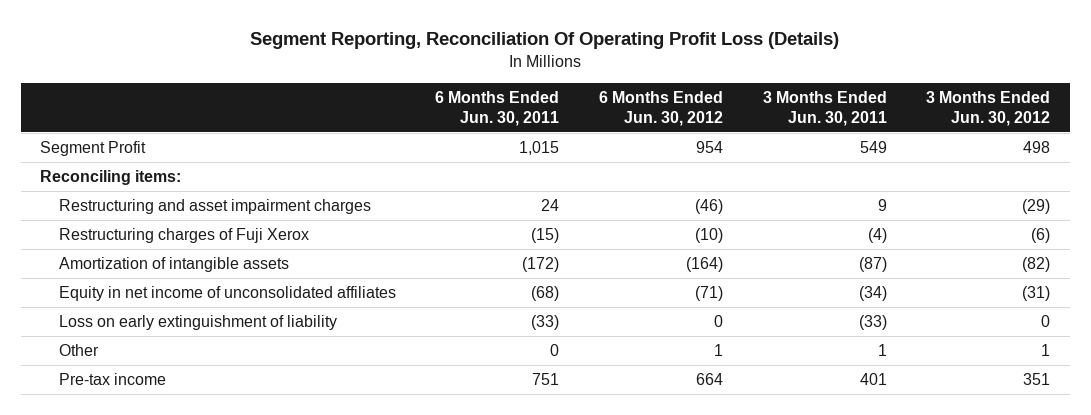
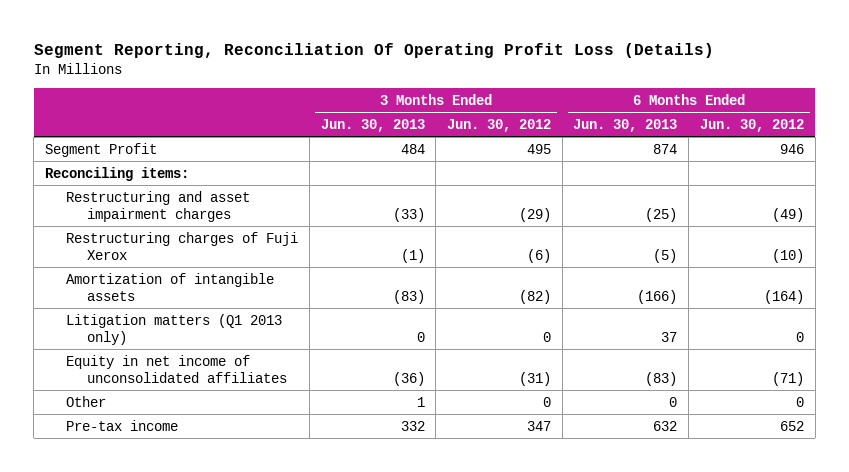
- | 6 Months Ended Jun. 30, 2011 | 6 Months Ended Jun. 30, 2012 | 3 Months Ended Jun. 30, 2011 | 3 Months Ended Jun. 30, 2012
+ | 3 Months Ended Jun. 30, 2013 | 3 Months Ended Jun. 30, 2012 | 6 Months Ended Jun. 30, 2013 | 6 Months Ended Jun. 30, 2012
- Segment Profit | 1,015 | 954 | 549 | 498
+ Segment Profit | 484 | 495 | 874 | 946
- Restructuring and asset impairment charges | 24 | (46) | 9 | (29)
+ Restructuring and asset impairment charges | (33) | (29) | (25) | (49)
+ Litigation matters (Q1 2013 only) | 0 | 0 | 37 | 0
- Loss on early extinguishment of liability | (33) | 0 | (33) | 0
- Other | 0 | 1 | 1 | 1
- Pre-tax income | 751 | 664 | 401 | 351
+ Other | 1 | 0 | 0 | 0
+ Pre-tax income | 332 | 347 | 632 | 652

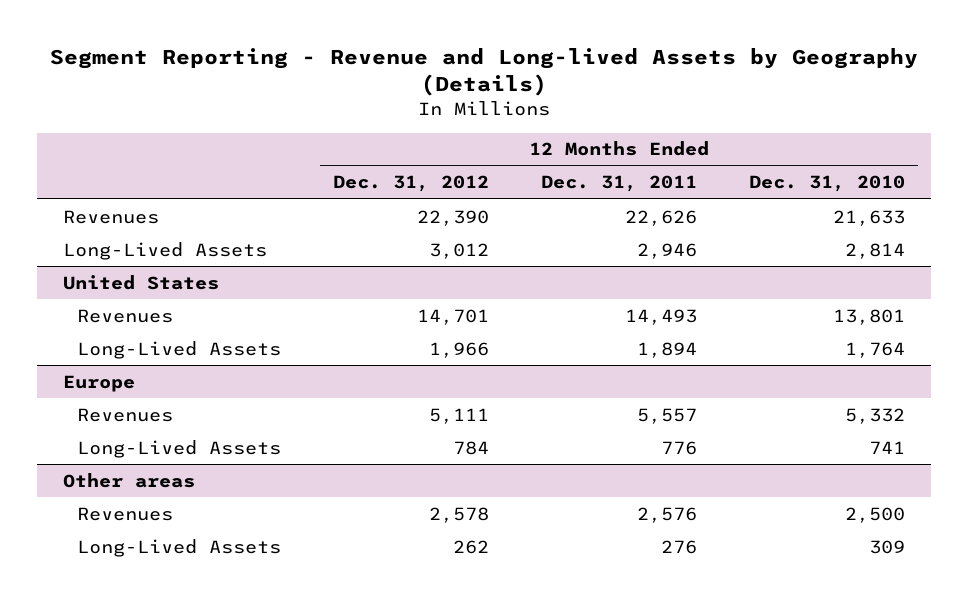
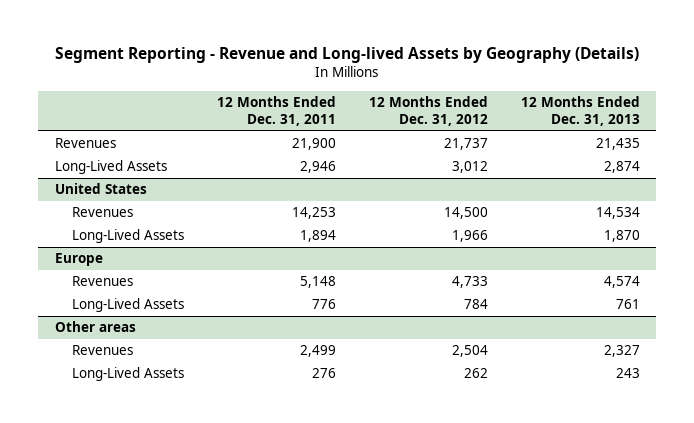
- | 12 Months Ended Dec. 31, 2012 | 12 Months Ended Dec. 31, 2011 | 12 Months Ended Dec. 31, 2010
+ | 12 Months Ended Dec. 31, 2011 | 12 Months Ended Dec. 31, 2012 | 12 Months Ended Dec. 31, 2013
- Revenues | 22,390 | 22,626 | 21,633
+ Revenues | 21,900 | 21,737 | 21,435
@ United States
- Revenues | 14,701 | 14,493 | 13,801
+ Revenues | 14,253 | 14,500 | 14,534
@ Europe
- Revenues | 5,111 | 5,557 | 5,332
+ Revenues | 5,148 | 4,733 | 4,574
@ Other areas
- Revenues | 2,578 | 2,576 | 2,500
+ Revenues | 2,499 | 2,504 | 2,327

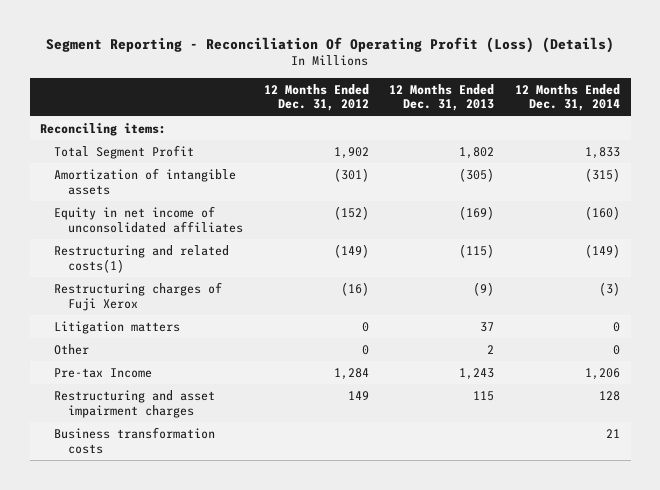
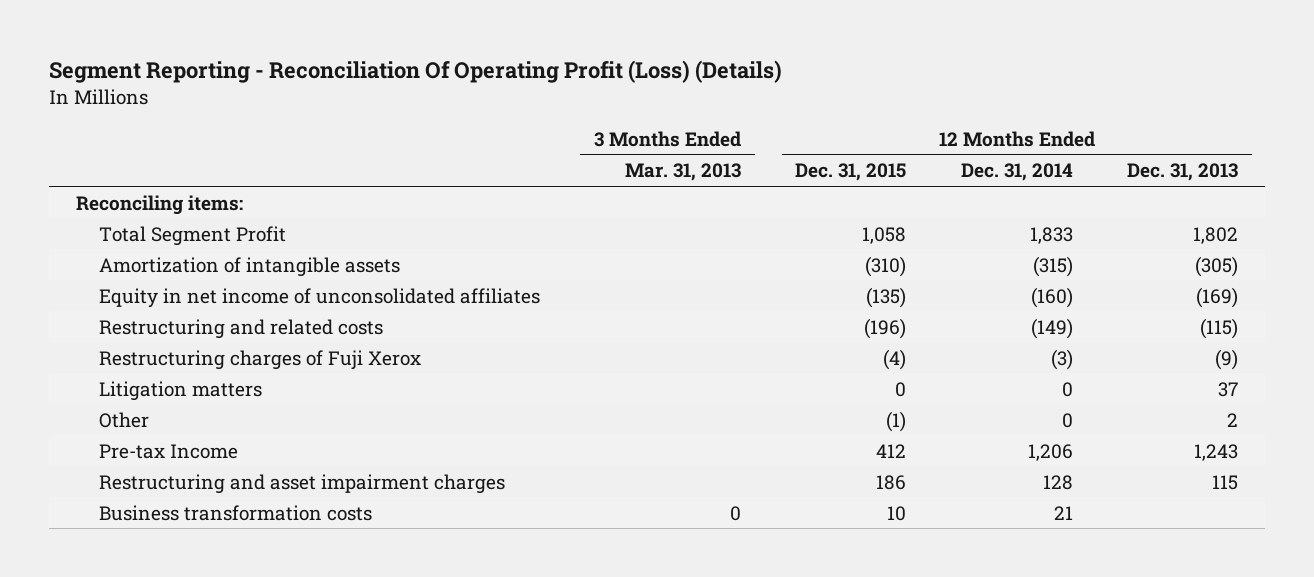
- | 12 Months Ended Dec. 31, 2012 | 12 Months Ended Dec. 31, 2013 | 12 Months Ended Dec. 31, 2014
+ | 3 Months Ended Mar. 31, 2013 | 12 Months Ended Dec. 31, 2015 | 12 Months Ended Dec. 31, 2014 | 12 Months Ended Dec. 31, 2013
- Restructuring and related costs(1) | (149) | (115) | (149)
+ Restructuring and related costs | | (196) | (149) | (115)

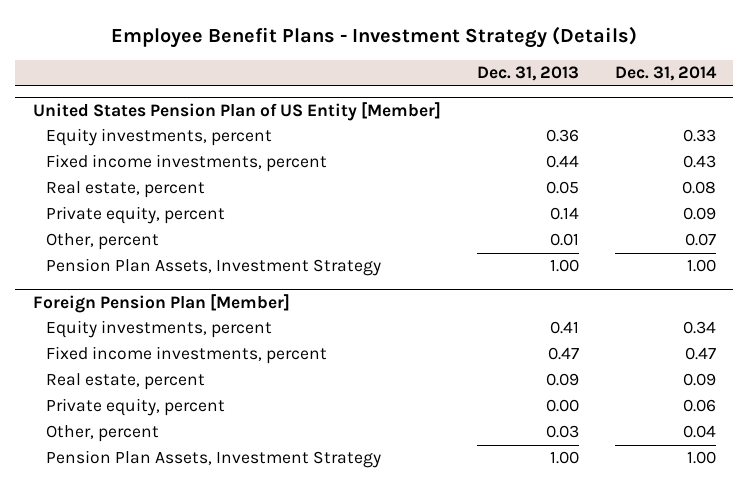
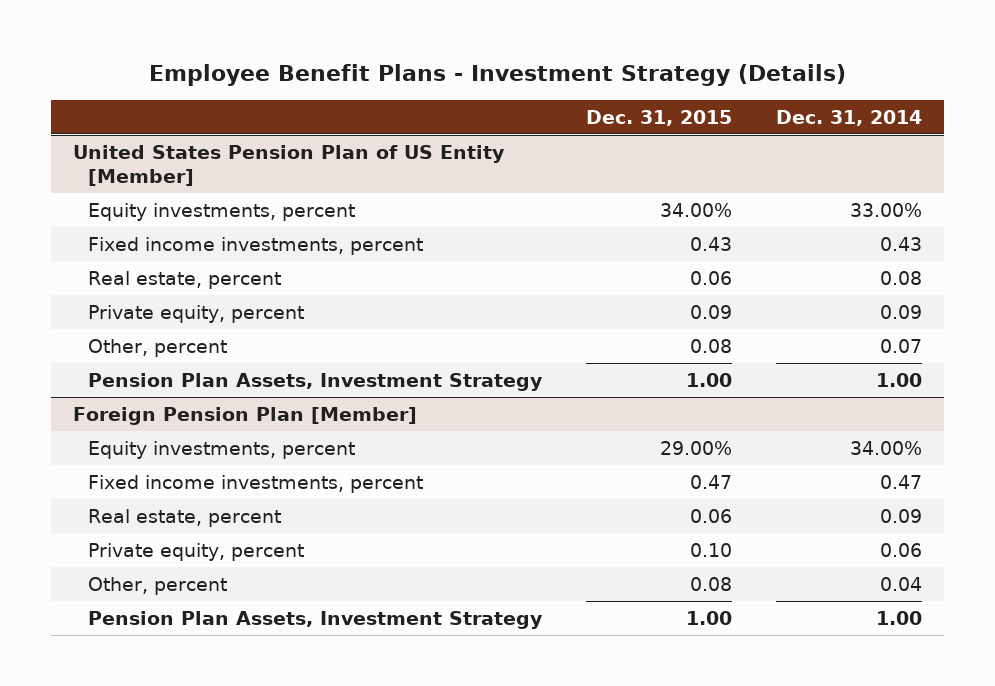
- | Dec. 31, 2013 | Dec. 31, 2014
+ | Dec. 31, 2015 | Dec. 31, 2014
@ United States Pension Plan of US Entity [Member]
- Equity investments, percent | 0.36 | 0.33
+ Equity investments, percent | 34.00% | 33.00%
@ Foreign Pension Plan [Member]
- Equity investments, percent | 0.41 | 0.34
+ Equity investments, percent | 29.00% | 34.00%

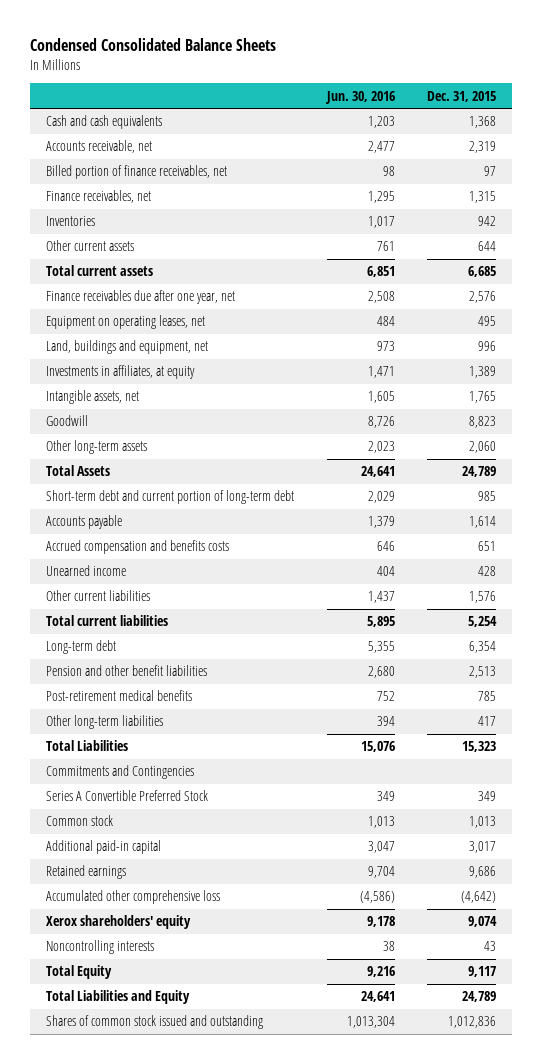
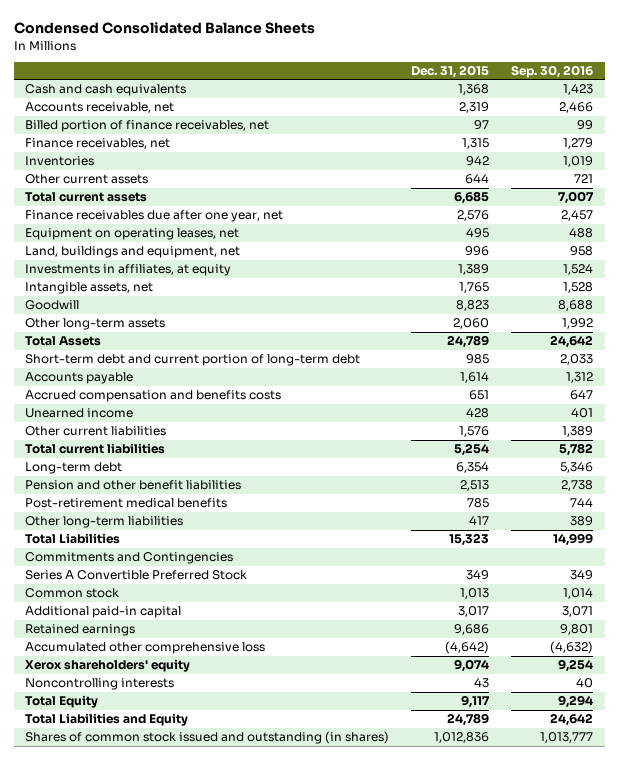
- | Jun. 30, 2016 | Dec. 31, 2015
+ | Dec. 31, 2015 | Sep. 30, 2016
- Shares of common stock issued and outstanding | 1,013,304 | 1,012,836
+ Shares of common stock issued and outstanding (in shares) | 1,012,836 | 1,013,777

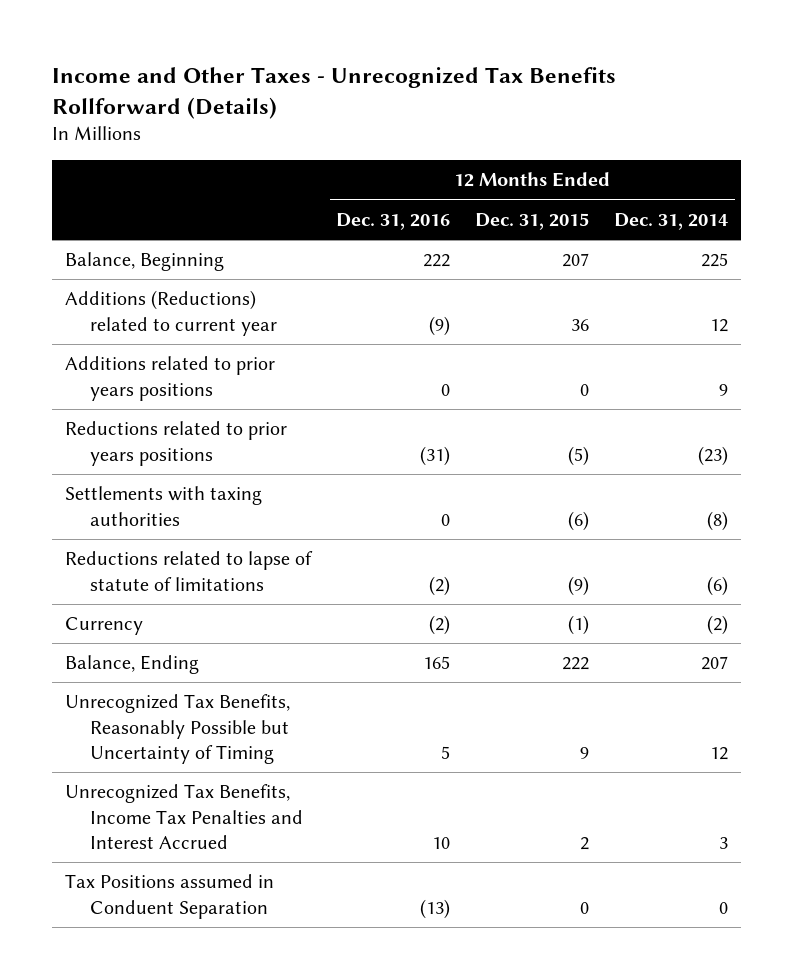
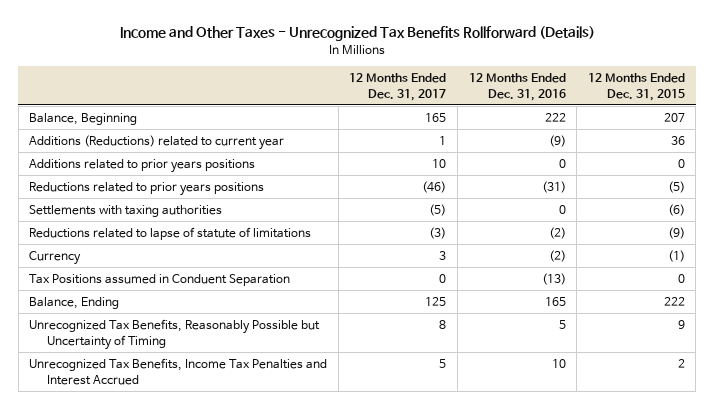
- | 12 Months Ended Dec. 31, 2016 | 12 Months Ended Dec. 31, 2015 | 12 Months Ended Dec. 31, 2014
+ | 12 Months Ended Dec. 31, 2017 | 12 Months Ended Dec. 31, 2016 | 12 Months Ended Dec. 31, 2015
moved up: Tax Positions assumed in Conduent Separation | 0 | (13) | 0

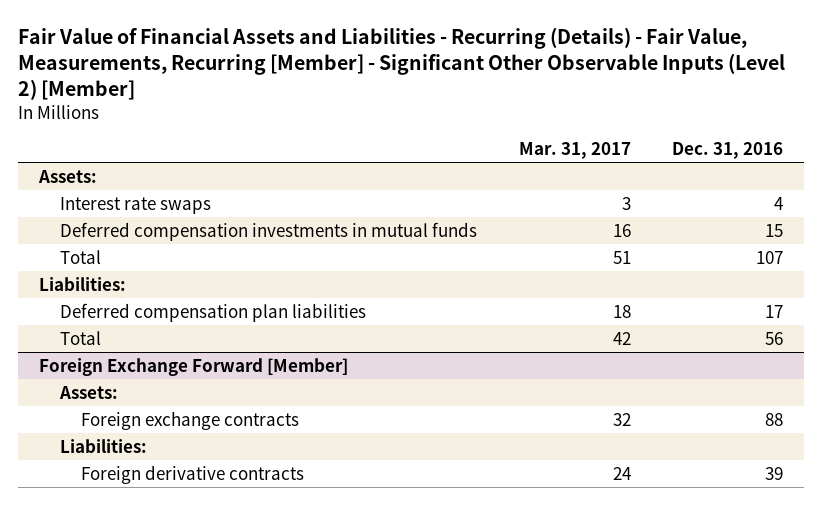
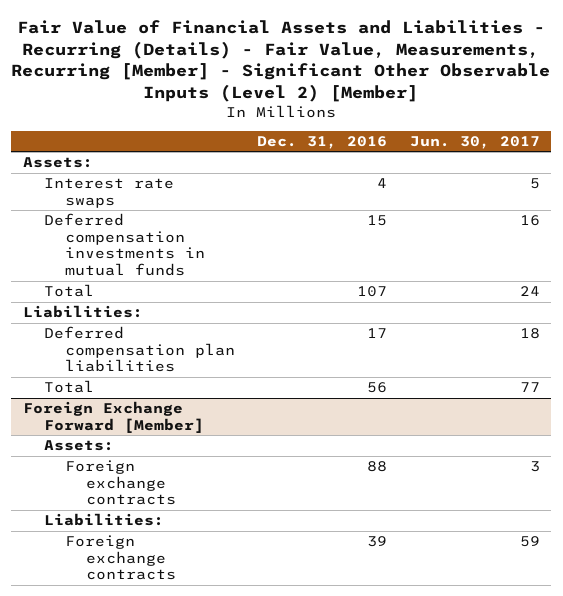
- | Mar. 31, 2017 | Dec. 31, 2016
+ | Dec. 31, 2016 | Jun. 30, 2017
@ Foreign Exchange Forward [Member]
- Foreign derivative contracts | 24 | 39
+ Foreign exchange contracts | 39 | 59

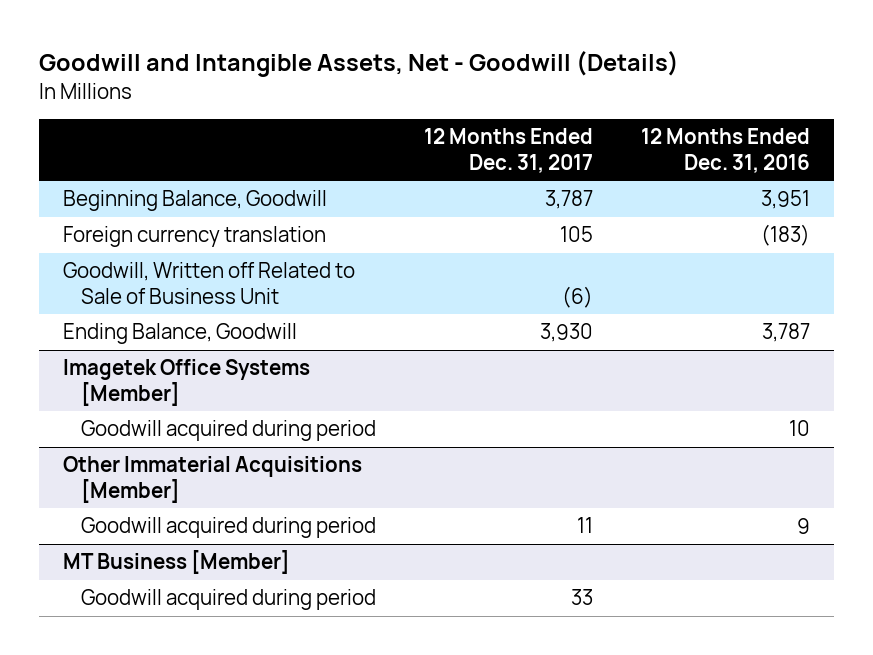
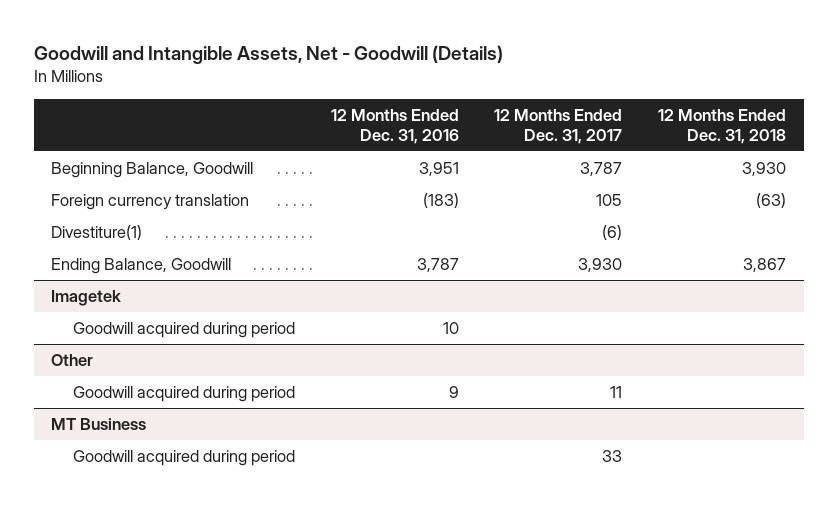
- | 12 Months Ended Dec. 31, 2017 | 12 Months Ended Dec. 31, 2016
+ | 12 Months Ended Dec. 31, 2016 | 12 Months Ended Dec. 31, 2017 | 12 Months Ended Dec. 31, 2018
- Goodwill, Written off Related to Sale of Business Unit | (6) |
+ Divestiture(1) | | (6) |
- Imagetek Office Systems [Member]
+ Imagetek
- Other Immaterial Acquisitions [Member]
+ Other
- MT Business [Member]
+ MT Business

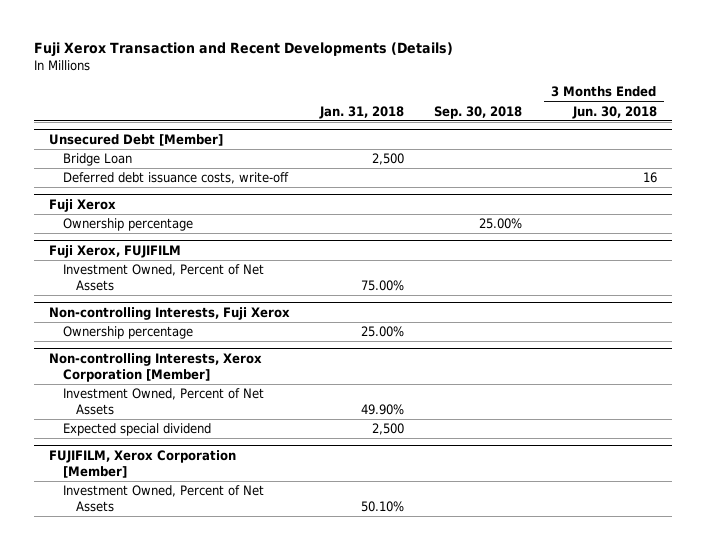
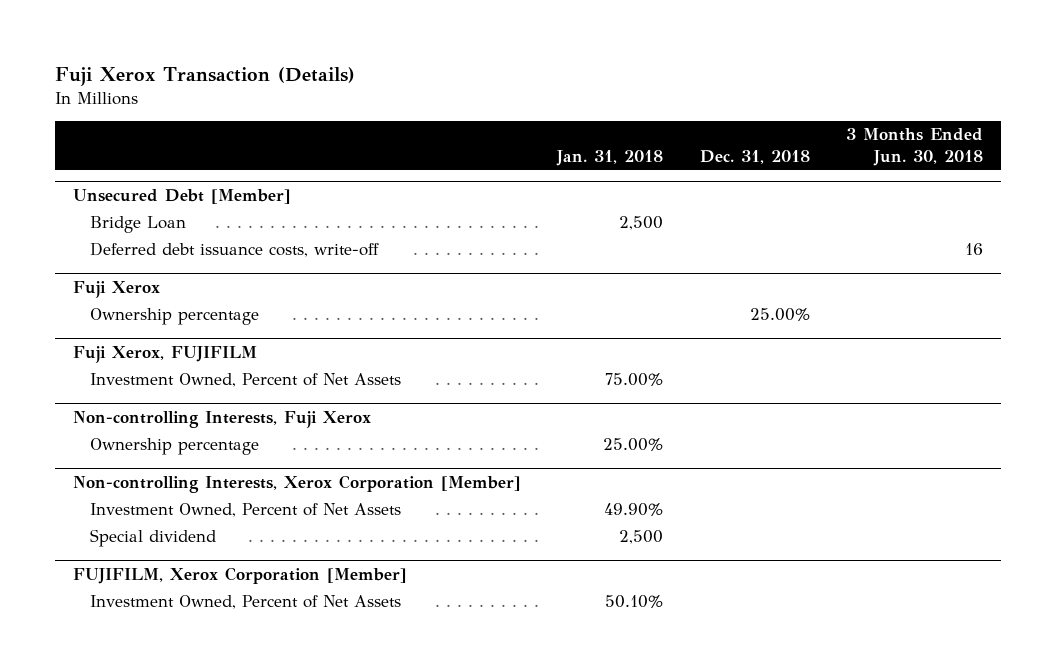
- Fuji Xerox Transaction and Recent Developments (Details)
+ Fuji Xerox Transaction (Details)
- | Jan. 31, 2018 | Sep. 30, 2018 | 3 Months Ended Jun. 30, 2018
+ | Jan. 31, 2018 | Dec. 31, 2018 | 3 Months Ended Jun. 30, 2018
@ Non-controlling Interests, Xerox Corporation [Member]
- Expected special dividend | 2,500 | |
+ Special dividend | 2,500 | |

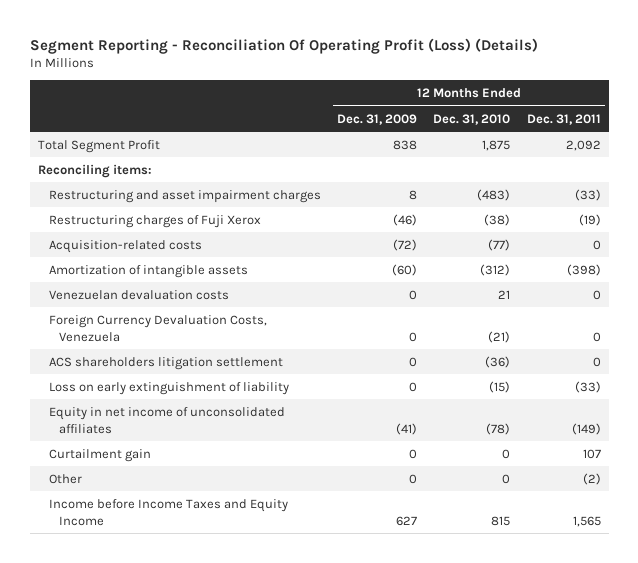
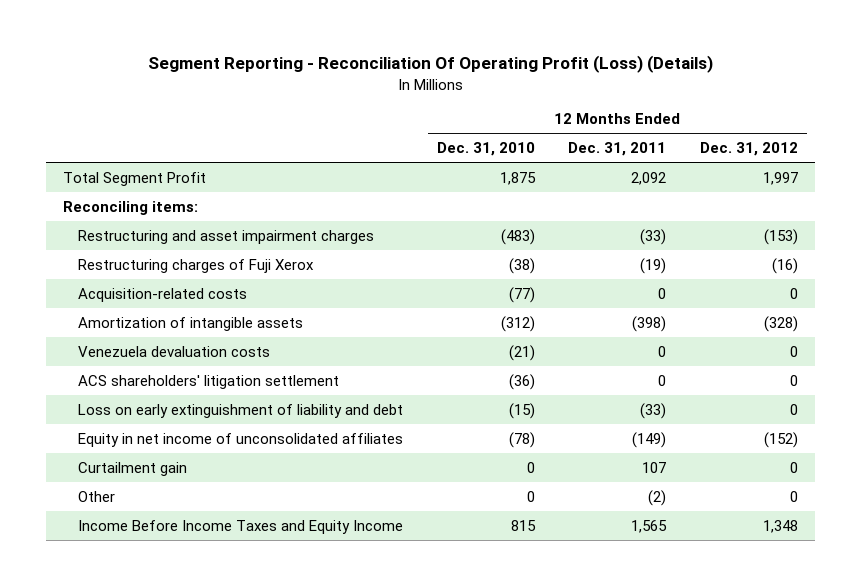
- | 12 Months Ended Dec. 31, 2009 | 12 Months Ended Dec. 31, 2010 | 12 Months Ended Dec. 31, 2011
+ | 12 Months Ended Dec. 31, 2010 | 12 Months Ended Dec. 31, 2011 | 12 Months Ended Dec. 31, 2012
- Venezuelan devaluation costs | 0 | 21 | 0
- Foreign Currency Devaluation Costs, Venezuela | 0 | (21) | 0
- ACS shareholders litigation settlement | 0 | (36) | 0
- Loss on early extinguishment of liability | 0 | (15) | (33)
+ Venezuela devaluation costs | (21) | 0 | 0
+ ACS shareholders' litigation settlement | (36) | 0 | 0
+ Loss on early extinguishment of liability and debt | (15) | (33) | 0
- Income before Income Taxes and Equity Income | 627 | 815 | 1,565
+ Income Before Income Taxes and Equity Income | 815 | 1,565 | 1,348

